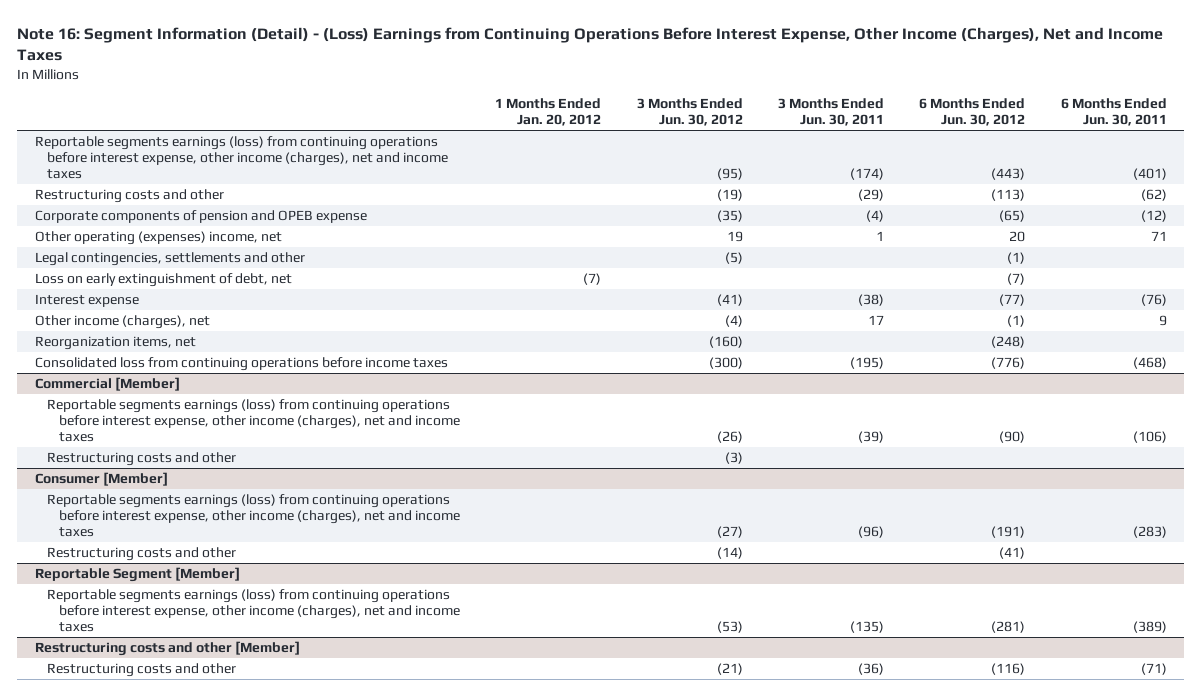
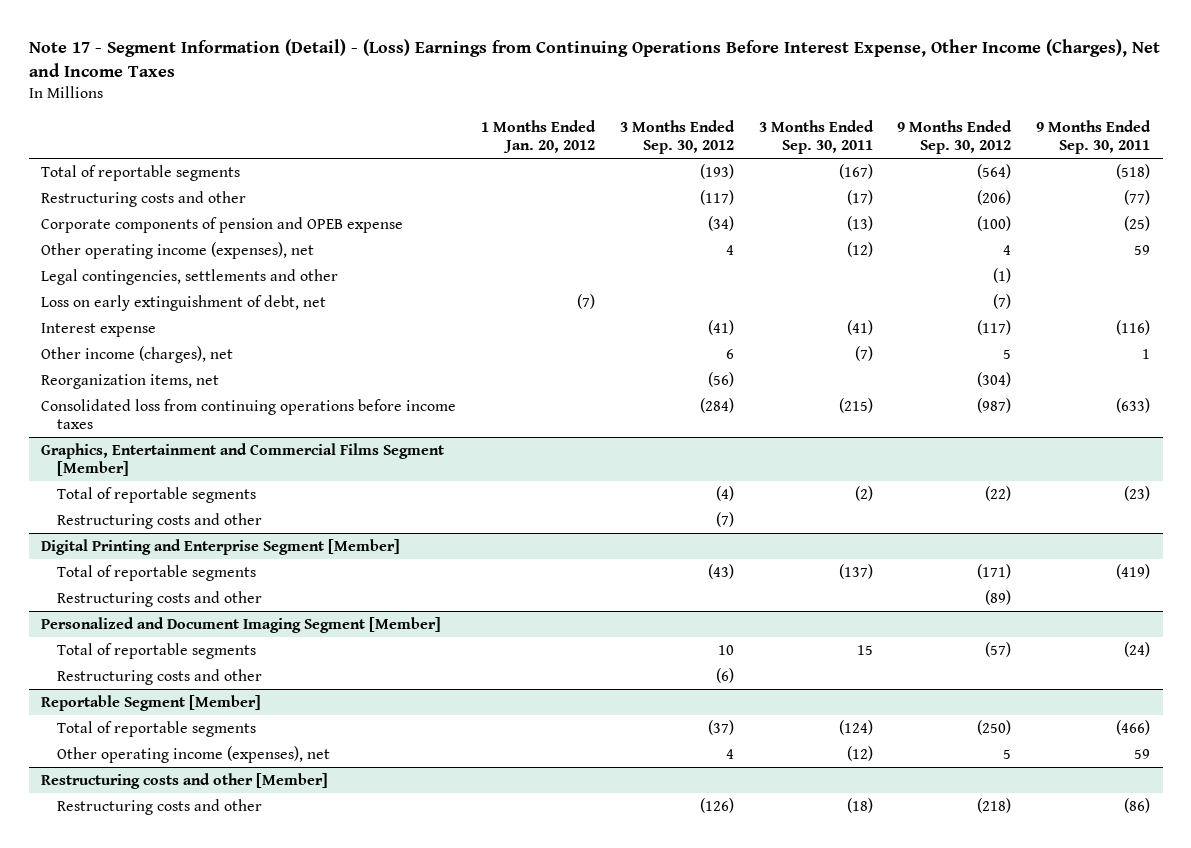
- Note 16: Segment Information (Detail) - (Loss) Earnings from Continuing Operations Before Interest Expense, Other Income (Charges), Net and Income Taxes
+ Note 17 - Segment Information (Detail) - (Loss) Earnings from Continuing Operations Before Interest Expense, Other Income (Charges), Net and Income Taxes
- | 1 Months Ended Jan. 20, 2012 | 3 Months Ended Jun. 30, 2012 | 3 Months Ended Jun. 30, 2011 | 6 Months Ended Jun. 30, 2012 | 6 Months Ended Jun. 30, 2011
+ | 1 Months Ended Jan. 20, 2012 | 3 Months Ended Sep. 30, 2012 | 3 Months Ended Sep. 30, 2011 | 9 Months Ended Sep. 30, 2012 | 9 Months Ended Sep. 30, 2011
- Reportable segments earnings (loss) from continuing operations before interest expense, other income (charges), net and income taxes | | (95) | (174) | (443) | (401)
+ Total of reportable segments | | (193) | (167) | (564) | (518)
- Other operating (expenses) income, net | | 19 | 1 | 20 | 71
+ Other operating income (expenses), net | | 4 | (12) | 4 | 59
- Commercial [Member]
- Reportable segments earnings (loss) from continuing operations before interest expense, other income (charges), net and income taxes | | (26) | (39) | (90) | (106)
+ Graphics, Entertainment and Commercial Films Segment [Member]
+ Total of reportable segments | | (4) | (2) | (22) | (23)
- Consumer [Member]
- Reportable segments earnings (loss) from continuing operations before interest expense, other income (charges), net and income taxes | | (27) | (96) | (191) | (283)
- Restructuring costs and other | | (14) | | (41) |
+ Digital Printing and Enterprise Segment [Member]
+ Total of reportable segments | | (43) | (137) | (171) | (419)
+ Restructuring costs and other | | | | (89) |
+ Personalized and Document Imaging Segment [Member]
+ Total of reportable segments | | 10 | 15 | (57) | (24)
+ Restructuring costs and other | | (6) | | |
@ Reportable Segment [Member]
- Reportable segments earnings (loss) from continuing operations before interest expense, other income (charges), net and income taxes | | (53) | (135) | (281) | (389)
+ Total of reportable segments | | (37) | (124) | (250) | (466)
+ Other operating income (expenses), net | | 4 | (12) | 5 | 59

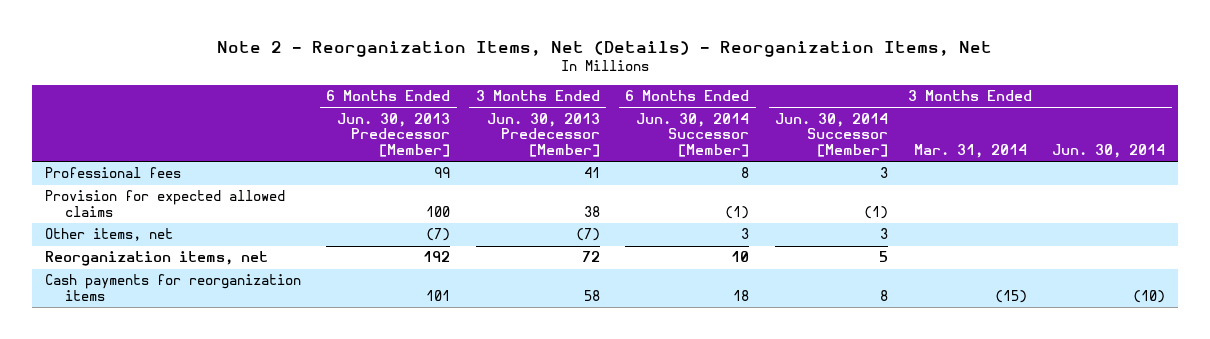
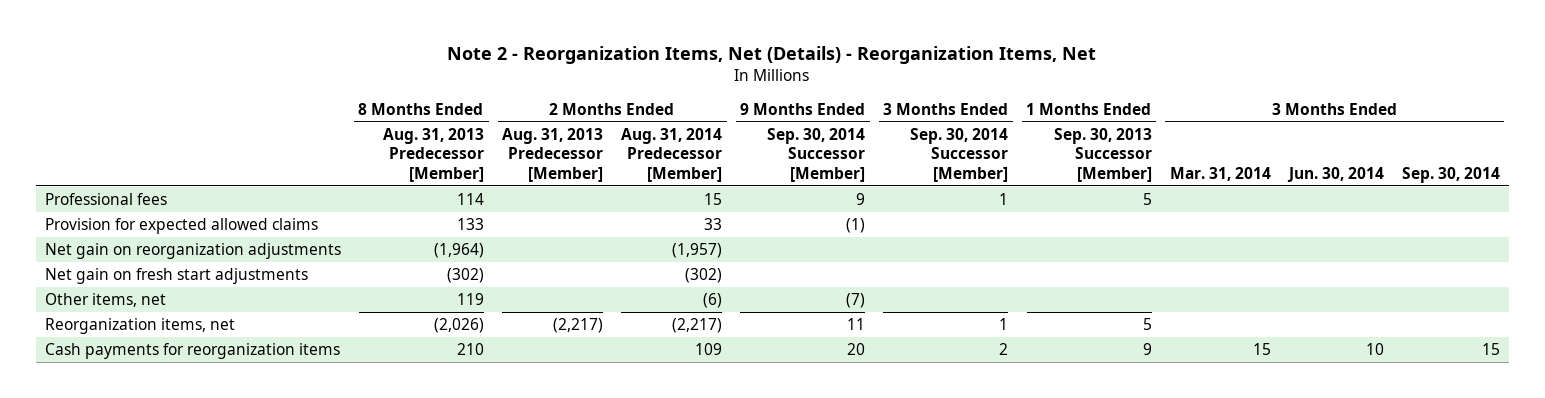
- | 6 Months Ended Jun. 30, 2013 Predecessor [Member] | 3 Months Ended Jun. 30, 2013 Predecessor [Member] | 6 Months Ended Jun. 30, 2014 Successor [Member] | 3 Months Ended Jun. 30, 2014 Successor [Member] | 3 Months Ended Mar. 31, 2014 | 3 Months Ended Jun. 30, 2014
+ | 8 Months Ended Aug. 31, 2013 Predecessor [Member] | 2 Months Ended Aug. 31, 2013 Predecessor [Member] | 2 Months Ended Aug. 31, 2014 Predecessor [Member] | 9 Months Ended Sep. 30, 2014 Successor [Member] | 3 Months Ended Sep. 30, 2014 Successor [Member] | 1 Months Ended Sep. 30, 2013 Successor [Member] | 3 Months Ended Mar. 31, 2014 | 3 Months Ended Jun. 30, 2014 | 3 Months Ended Sep. 30, 2014
+ Net gain on reorganization adjustments | (1,964) | | (1,957) | | | | | |
+ Net gain on fresh start adjustments | (302) | | (302) | | | | | |
- Cash payments for reorganization items | 101 | 58 | 18 | 8 | (15) | (10)
+ Cash payments for reorganization items | 210 | | 109 | 20 | 2 | 9 | 15 | 10 | 15

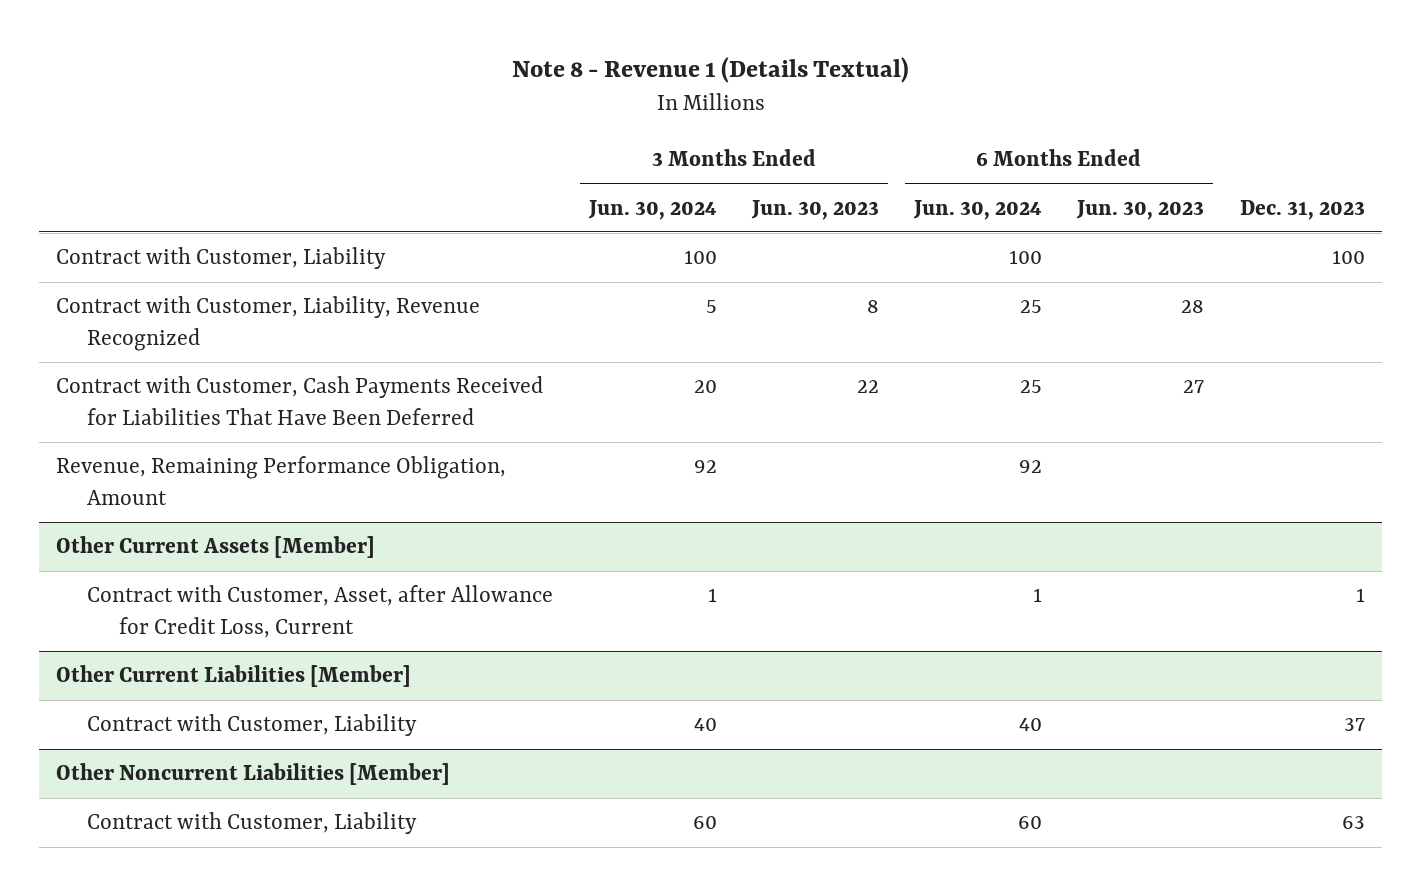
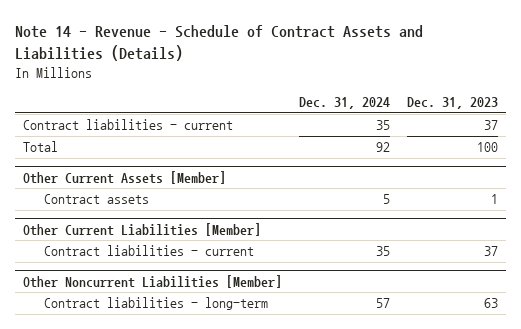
- Note 8 - Revenue 1 (Details Textual)
+ Note 14 - Revenue - Schedule of Contract Assets and Liabilities (Details)
- | 3 Months Ended Jun. 30, 2024 | 3 Months Ended Jun. 30, 2023 | 6 Months Ended Jun. 30, 2024 | 6 Months Ended Jun. 30, 2023 | Dec. 31, 2023
+ | Dec. 31, 2024 | Dec. 31, 2023
- Contract with Customer, Liability | 100 | | 100 | | 100
- Contract with Customer, Liability, Revenue Recognized | 5 | 8 | 25 | 28 |
- Contract with Customer, Cash Payments Received for Liabilities That Have Been Deferred | 20 | 22 | 25 | 27 |
- Revenue, Remaining Performance Obligation, Amount | 92 | | 92 | |
+ Contract liabilities - current | 35 | 37
+ Total | 92 | 100
@ Other Current Assets [Member]
- Contract with Customer, Asset, after Allowance for Credit Loss, Current | 1 | | 1 | | 1
+ Contract assets | 5 | 1
@ Other Current Liabilities [Member]
- Contract with Customer, Liability | 40 | | 40 | | 37
+ Contract liabilities - current | 35 | 37
@ Other Noncurrent Liabilities [Member]
- Contract with Customer, Liability | 60 | | 60 | | 63
+ Contract liabilities - long-term | 57 | 63

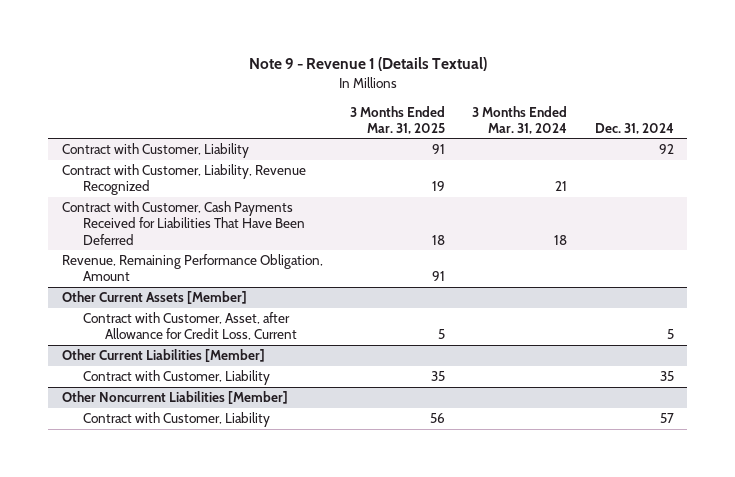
- Note 14 - Revenue - Schedule of Contract Assets and Liabilities (Details)
+ Note 9 - Revenue 1 (Details Textual)
- | Dec. 31, 2024 | Dec. 31, 2023
+ | 3 Months Ended Mar. 31, 2025 | 3 Months Ended Mar. 31, 2024 | Dec. 31, 2024
- Contract liabilities - current | 35 | 37
- Total | 92 | 100
+ Contract with Customer, Liability | 91 | | 92
+ Contract with Customer, Liability, Revenue Recognized | 19 | 21 |
+ Contract with Customer, Cash Payments Received for Liabilities That Have Been Deferred | 18 | 18 |
+ Revenue, Remaining Performance Obligation, Amount | 91 | |
@ Other Current Assets [Member]
- Contract assets | 5 | 1
+ Contract with Customer, Asset, after Allowance for Credit Loss, Current | 5 | | 5
@ Other Current Liabilities [Member]
- Contract liabilities - current | 35 | 37
+ Contract with Customer, Liability | 35 | | 35
@ Other Noncurrent Liabilities [Member]
- Contract liabilities - long-term | 57 | 63
+ Contract with Customer, Liability | 56 | | 57

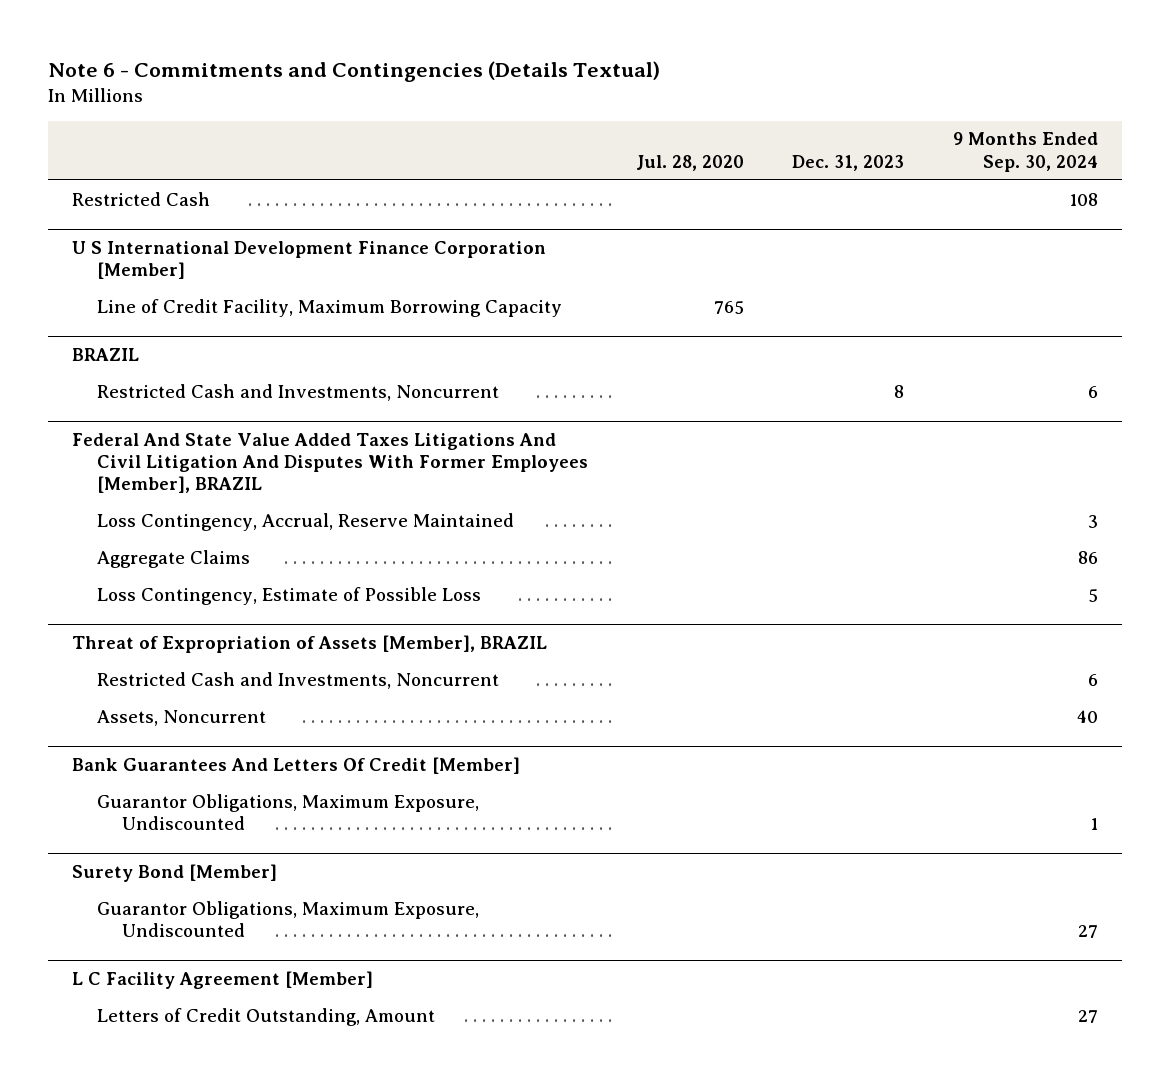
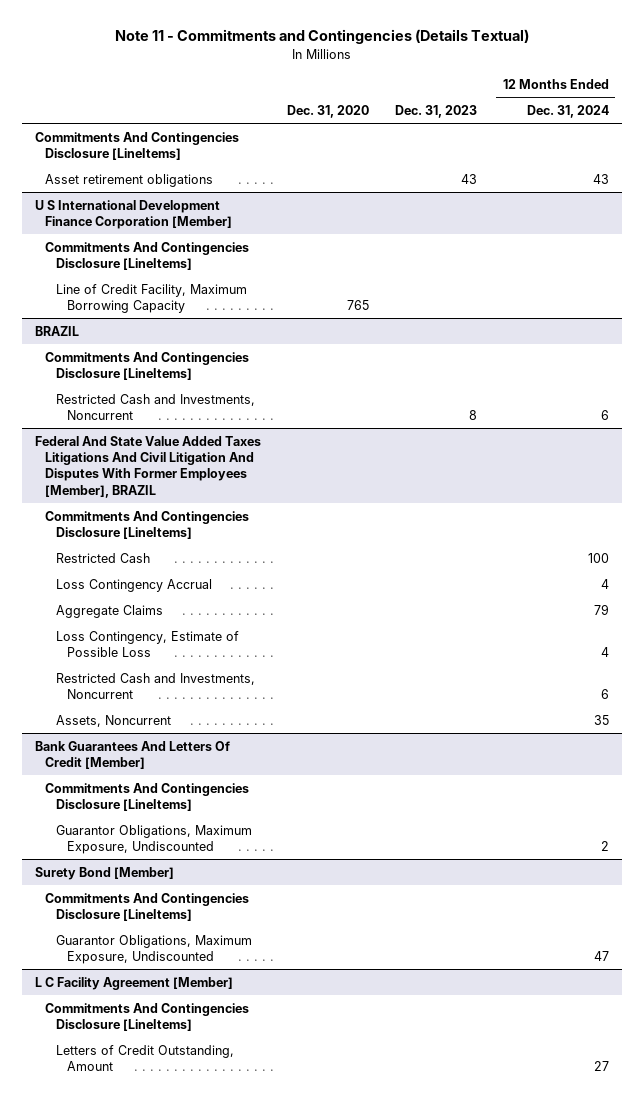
- Note 6 - Commitments and Contingencies (Details Textual)
+ Note 11 - Commitments and Contingencies (Details Textual)
- | Jul. 28, 2020 | Dec. 31, 2023 | 9 Months Ended Sep. 30, 2024
+ | Dec. 31, 2020 | Dec. 31, 2023 | 12 Months Ended Dec. 31, 2024
- Restricted Cash | | | 108
+ Commitments And Contingencies Disclosure [LineItems]
+ Asset retirement obligations | | 43 | 43
@ U S International Development Finance Corporation [Member]
+ Commitments And Contingencies Disclosure [LineItems]
@ BRAZIL
+ Commitments And Contingencies Disclosure [LineItems]
@ Federal And State Value Added Taxes Litigations And Civil Litigation And Disputes With Former Employees [Member], BRAZIL
- Loss Contingency, Accrual, Reserve Maintained | | | 3
+ Commitments And Contingencies Disclosure [LineItems]
+ Restricted Cash | | | 100
+ Loss Contingency Accrual | | | 4
- Threat of Expropriation of Assets [Member], BRAZIL
- Restricted Cash and Investments, Noncurrent | | | 6
- Assets, Noncurrent | | | 40
@ Federal And State Value Added Taxes Litigations And Civil Litigation And Disputes With Former Employees [Member], BRAZIL
+ Restricted Cash and Investments, Noncurrent | | | 6
+ Assets, Noncurrent | | | 35
@ Bank Guarantees And Letters Of Credit [Member]
+ Commitments And Contingencies Disclosure [LineItems]
@ Surety Bond [Member]
+ Commitments And Contingencies Disclosure [LineItems]
@ L C Facility Agreement [Member]
+ Commitments And Contingencies Disclosure [LineItems]

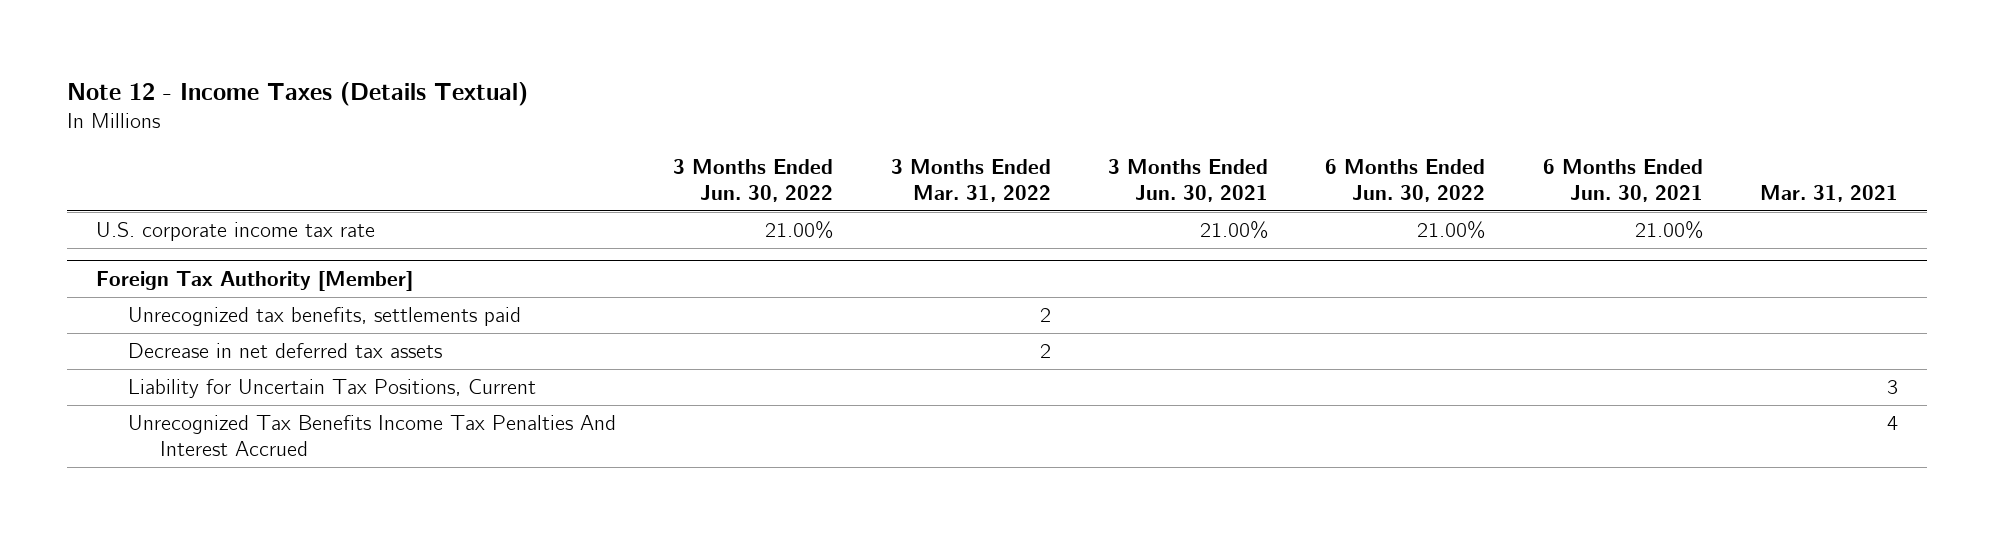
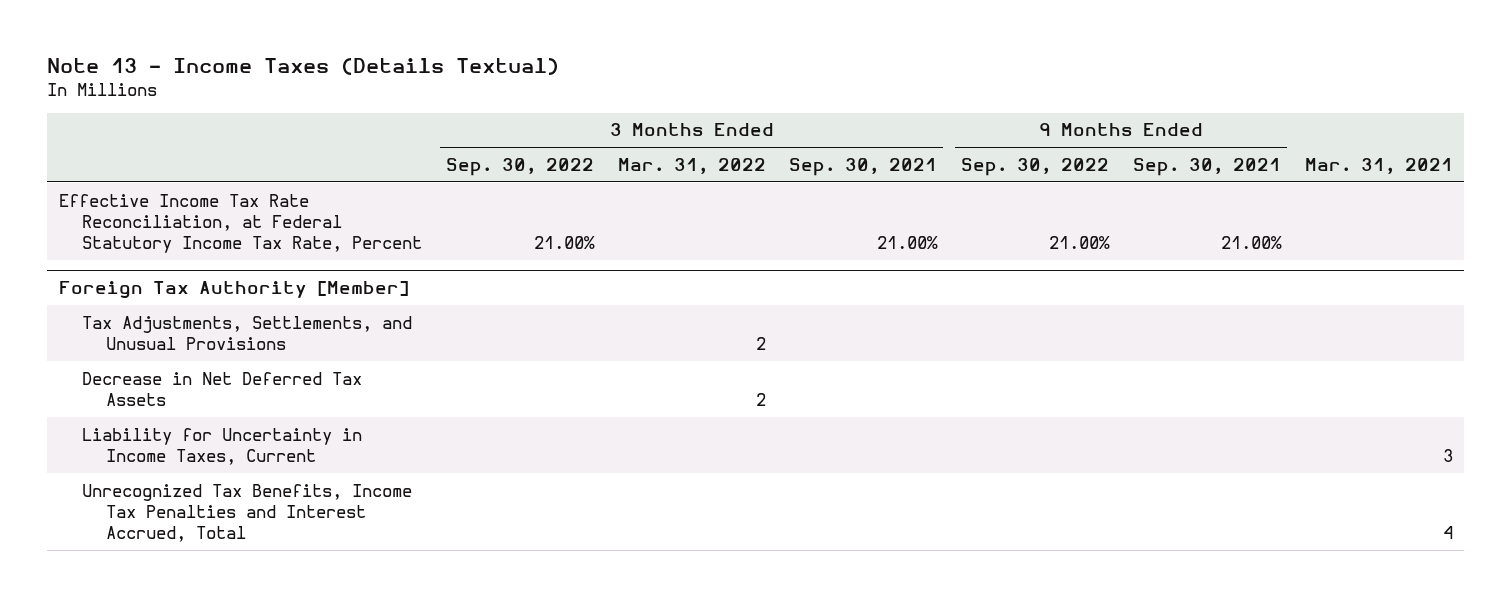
- Note 12 - Income Taxes (Details Textual)
+ Note 13 - Income Taxes (Details Textual)
- | 3 Months Ended Jun. 30, 2022 | 3 Months Ended Mar. 31, 2022 | 3 Months Ended Jun. 30, 2021 | 6 Months Ended Jun. 30, 2022 | 6 Months Ended Jun. 30, 2021 | Mar. 31, 2021
+ | 3 Months Ended Sep. 30, 2022 | 3 Months Ended Mar. 31, 2022 | 3 Months Ended Sep. 30, 2021 | 9 Months Ended Sep. 30, 2022 | 9 Months Ended Sep. 30, 2021 | Mar. 31, 2021
- U.S. corporate income tax rate | 21.00% | | 21.00% | 21.00% | 21.00% |
+ Effective Income Tax Rate Reconciliation, at Federal Statutory Income Tax Rate, Percent | 21.00% | | 21.00% | 21.00% | 21.00% |
@ Foreign Tax Authority [Member]
- Unrecognized tax benefits, settlements paid | | 2 | | | |
- Decrease in net deferred tax assets | | 2 | | | |
- Liability for Uncertain Tax Positions, Current | | | | | | 3
- Unrecognized Tax Benefits Income Tax Penalties And Interest Accrued | | | | | | 4
+ Tax Adjustments, Settlements, and Unusual Provisions | | 2 | | | |
+ Decrease in Net Deferred Tax Assets | | 2 | | | |
+ Liability for Uncertainty in Income Taxes, Current | | | | | | 3
+ Unrecognized Tax Benefits, Income Tax Penalties and Interest Accrued, Total | | | | | | 4

